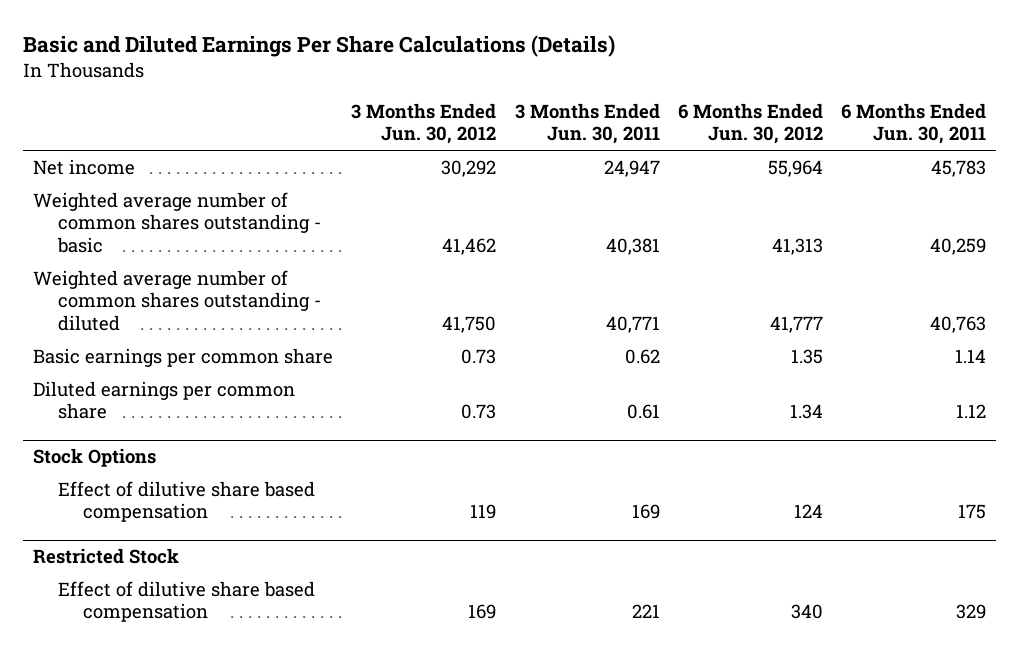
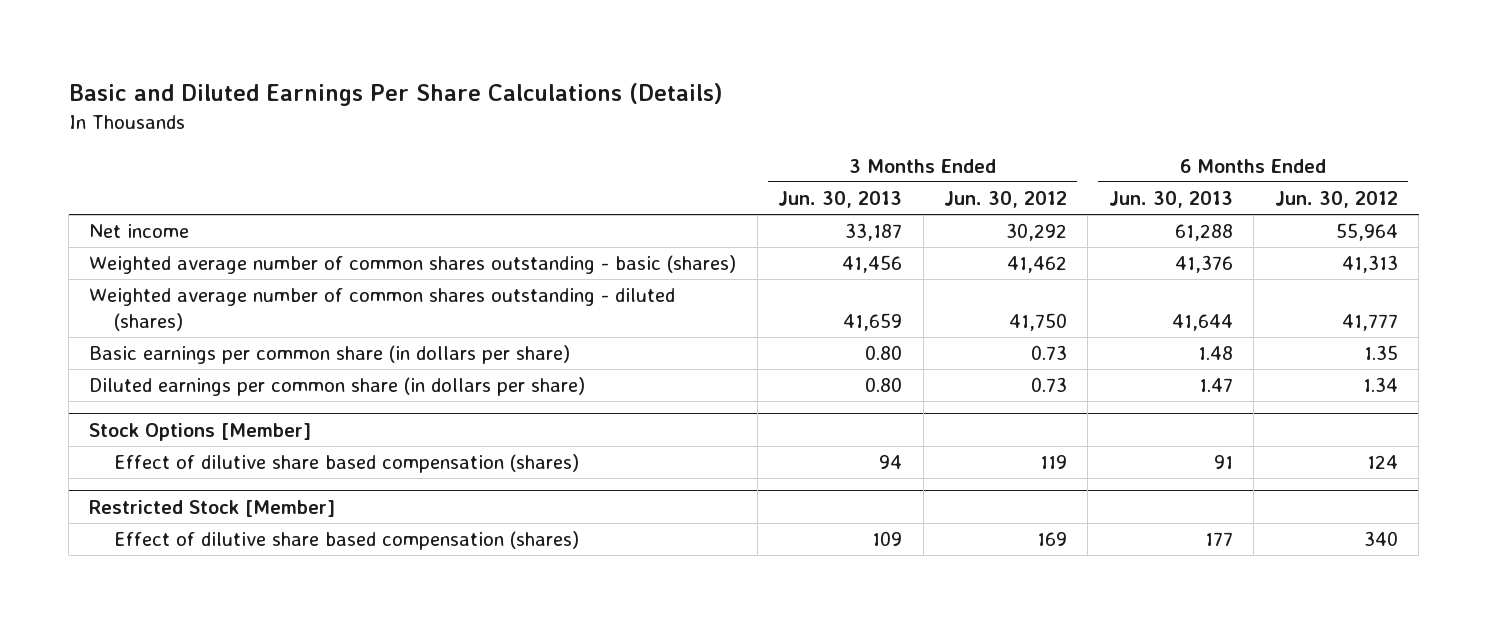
- | 3 Months Ended Jun. 30, 2012 | 3 Months Ended Jun. 30, 2011 | 6 Months Ended Jun. 30, 2012 | 6 Months Ended Jun. 30, 2011
+ | 3 Months Ended Jun. 30, 2013 | 3 Months Ended Jun. 30, 2012 | 6 Months Ended Jun. 30, 2013 | 6 Months Ended Jun. 30, 2012
- Weighted average number of common shares outstanding - basic | 41,462 | 40,381 | 41,313 | 40,259
- Weighted average number of common shares outstanding - diluted | 41,750 | 40,771 | 41,777 | 40,763
- Basic earnings per common share | 0.73 | 0.62 | 1.35 | 1.14
- Diluted earnings per common share | 0.73 | 0.61 | 1.34 | 1.12
- Stock Options
- Effect of dilutive share based compensation | 119 | 169 | 124 | 175
- Restricted Stock
- Effect of dilutive share based compensation | 169 | 221 | 340 | 329
+ Weighted average number of common shares outstanding - basic (shares) | 41,456 | 41,462 | 41,376 | 41,313
+ Weighted average number of common shares outstanding - diluted (shares) | 41,659 | 41,750 | 41,644 | 41,777
+ Basic earnings per common share (in dollars per share) | 0.80 | 0.73 | 1.48 | 1.35
+ Diluted earnings per common share (in dollars per share) | 0.80 | 0.73 | 1.47 | 1.34
+ Stock Options [Member]
+ Effect of dilutive share based compensation (shares) | 94 | 119 | 91 | 124
+ Restricted Stock [Member]
+ Effect of dilutive share based compensation (shares) | 109 | 169 | 177 | 340

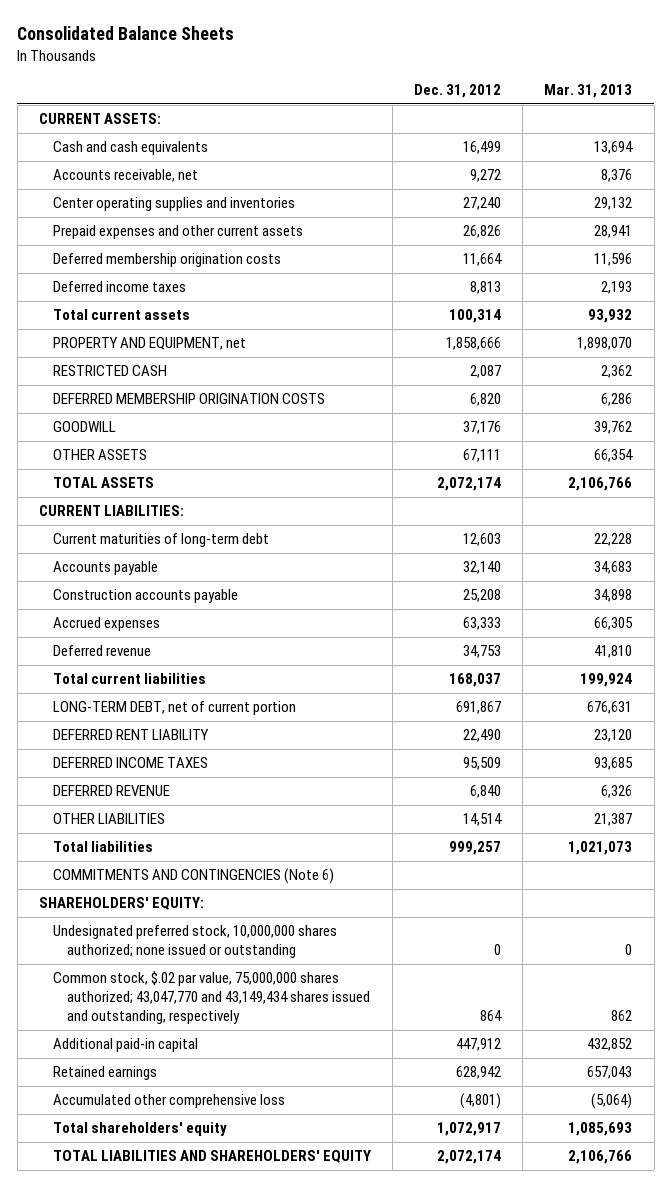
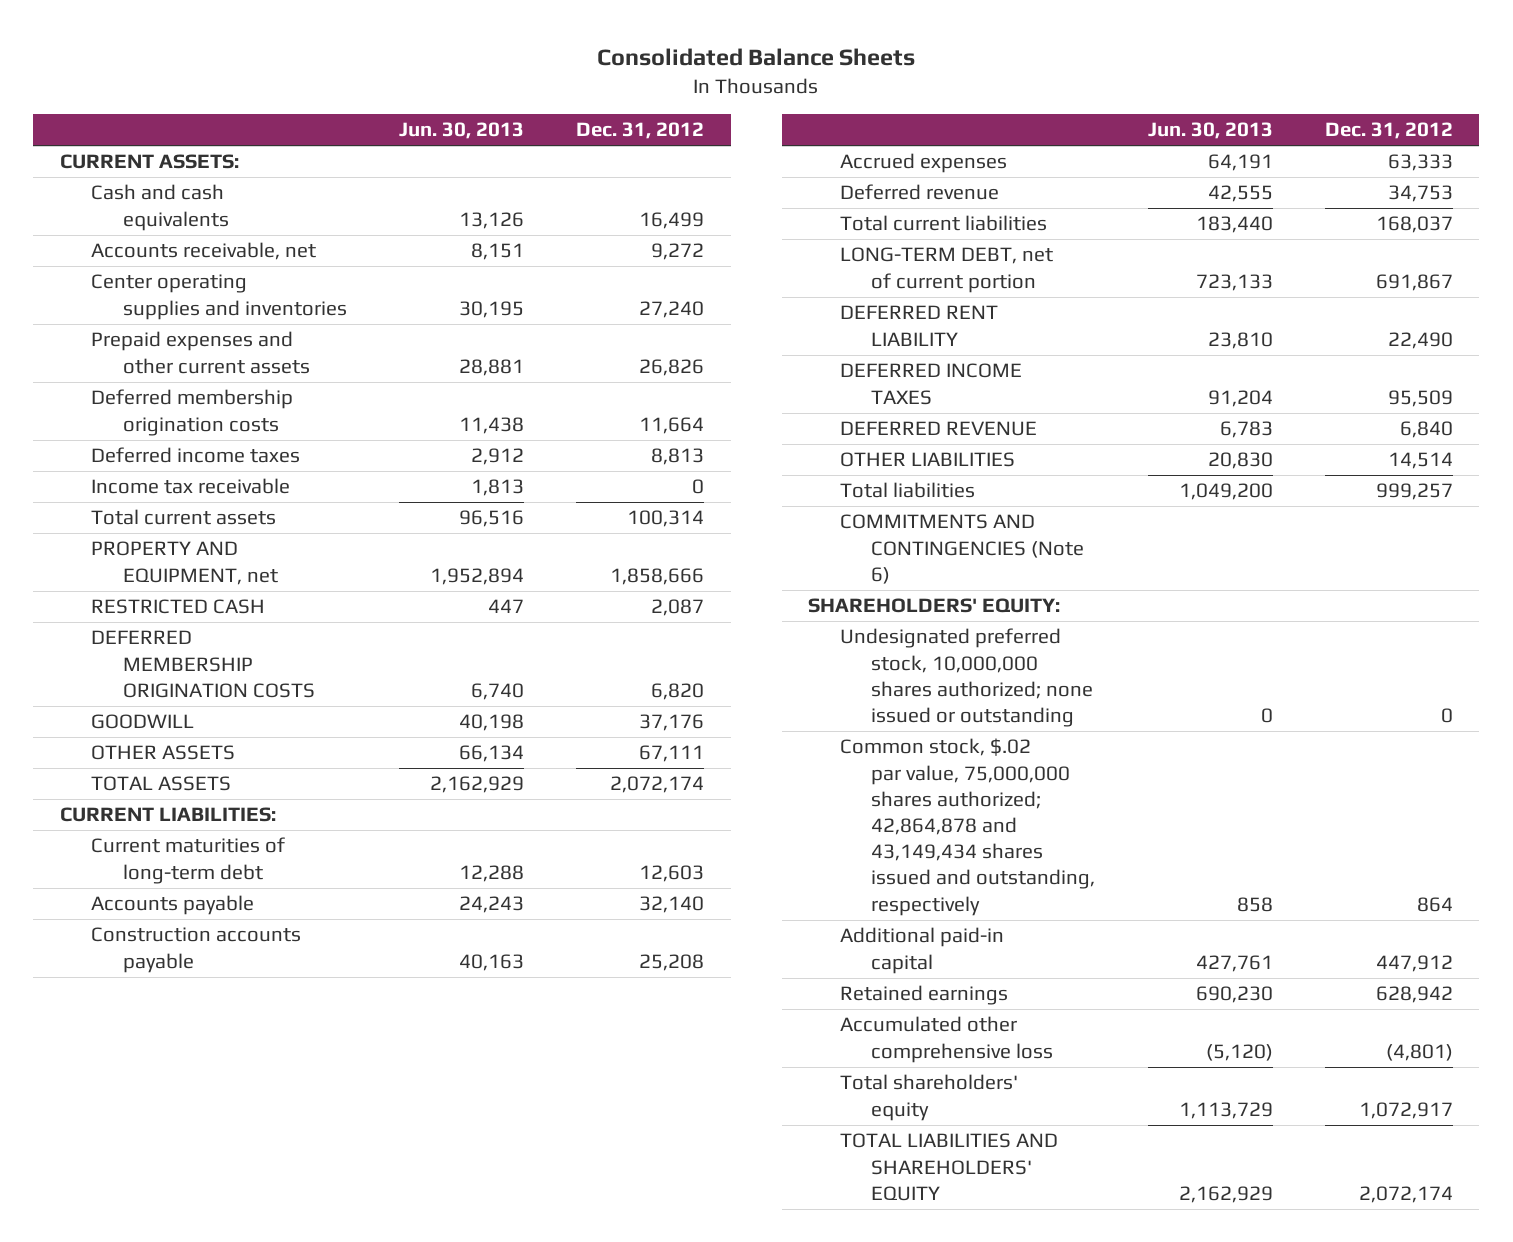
- | Dec. 31, 2012 | Mar. 31, 2013
+ | Jun. 30, 2013 | Dec. 31, 2012
+ Income tax receivable | 1,813 | 0
- Common stock, $.02 par value, 75,000,000 shares authorized; 43,047,770 and 43,149,434 shares issued and outstanding, respectively | 864 | 862
+ Common stock, $.02 par value, 75,000,000 shares authorized; 42,864,878 and 43,149,434 shares issued and outstanding, respectively | 858 | 864

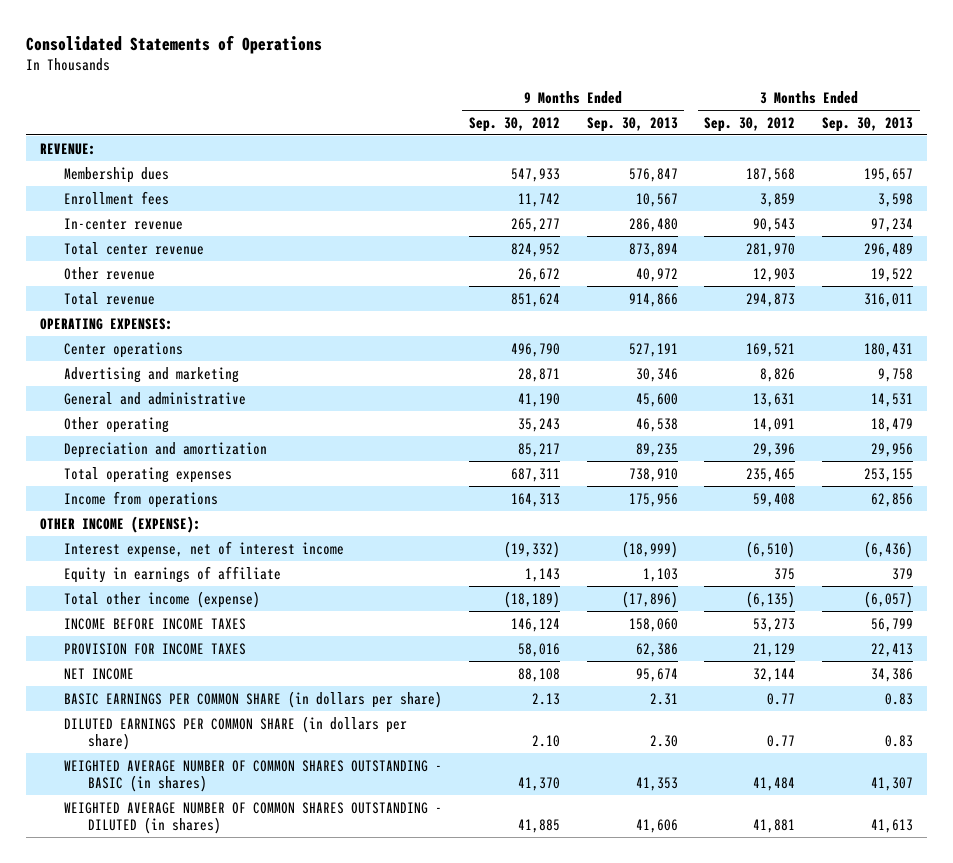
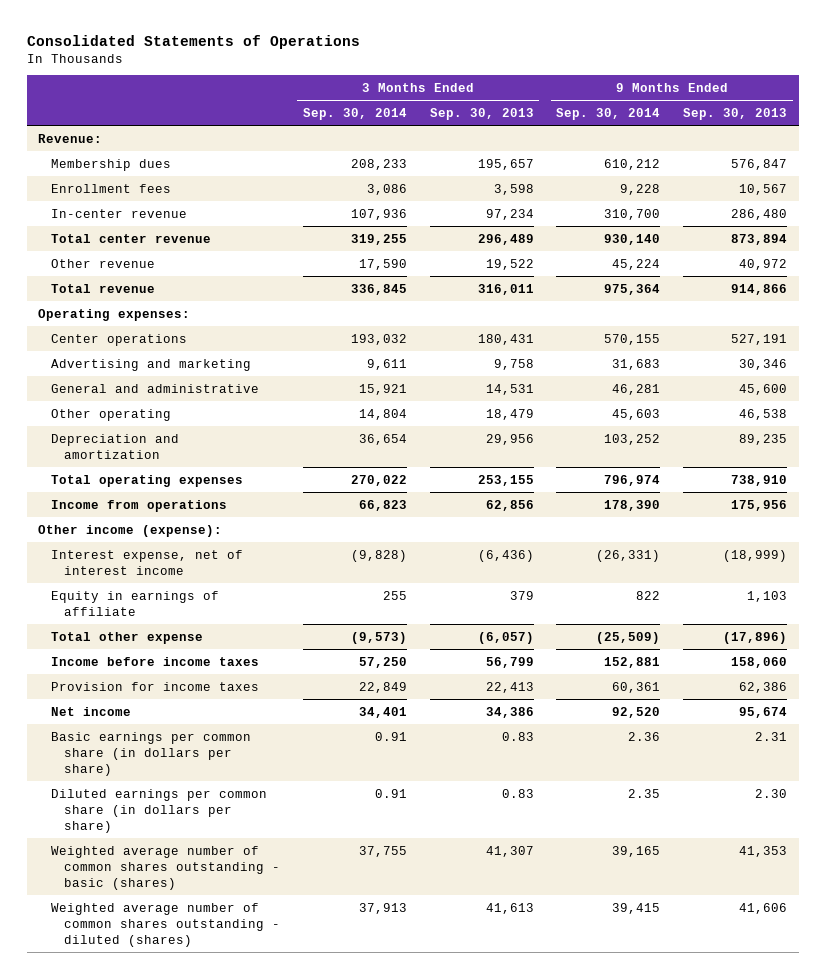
- | 9 Months Ended Sep. 30, 2012 | 9 Months Ended Sep. 30, 2013 | 3 Months Ended Sep. 30, 2012 | 3 Months Ended Sep. 30, 2013
+ | 3 Months Ended Sep. 30, 2014 | 3 Months Ended Sep. 30, 2013 | 9 Months Ended Sep. 30, 2014 | 9 Months Ended Sep. 30, 2013
- REVENUE:
+ Revenue:
- OPERATING EXPENSES:
+ Operating expenses:
- OTHER INCOME (EXPENSE):
+ Other income (expense):
- Total other income (expense) | (18,189) | (17,896) | (6,135) | (6,057)
- INCOME BEFORE INCOME TAXES | 146,124 | 158,060 | 53,273 | 56,799
- PROVISION FOR INCOME TAXES | 58,016 | 62,386 | 21,129 | 22,413
- NET INCOME | 88,108 | 95,674 | 32,144 | 34,386
- BASIC EARNINGS PER COMMON SHARE (in dollars per share) | 2.13 | 2.31 | 0.77 | 0.83
- DILUTED EARNINGS PER COMMON SHARE (in dollars per share) | 2.10 | 2.30 | 0.77 | 0.83
- WEIGHTED AVERAGE NUMBER OF COMMON SHARES OUTSTANDING - BASIC (in shares) | 41,370 | 41,353 | 41,484 | 41,307
- WEIGHTED AVERAGE NUMBER OF COMMON SHARES OUTSTANDING - DILUTED (in shares) | 41,885 | 41,606 | 41,881 | 41,613
+ Total other expense | (9,573) | (6,057) | (25,509) | (17,896)
+ Income before income taxes | 57,250 | 56,799 | 152,881 | 158,060
+ Provision for income taxes | 22,849 | 22,413 | 60,361 | 62,386
+ Net income | 34,401 | 34,386 | 92,520 | 95,674
+ Basic earnings per common share (in dollars per share) | 0.91 | 0.83 | 2.36 | 2.31
+ Diluted earnings per common share (in dollars per share) | 0.91 | 0.83 | 2.35 | 2.30
+ Weighted average number of common shares outstanding - basic (shares) | 37,755 | 41,307 | 39,165 | 41,353
+ Weighted average number of common shares outstanding - diluted (shares) | 37,913 | 41,613 | 39,415 | 41,606

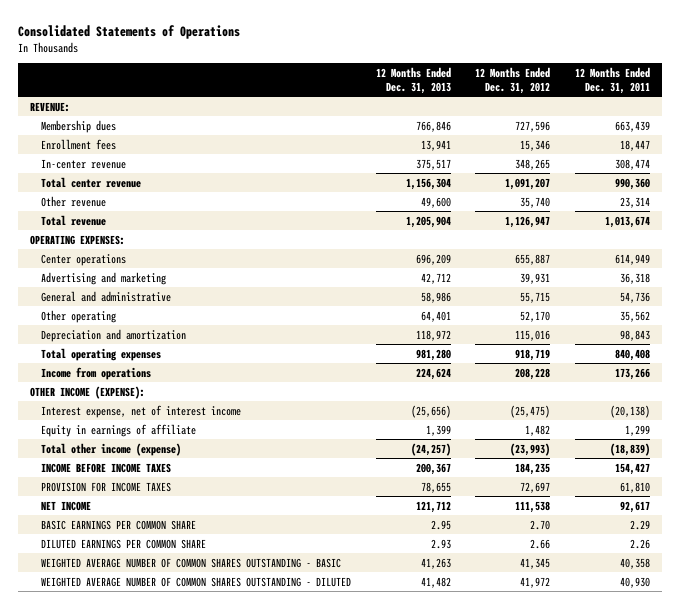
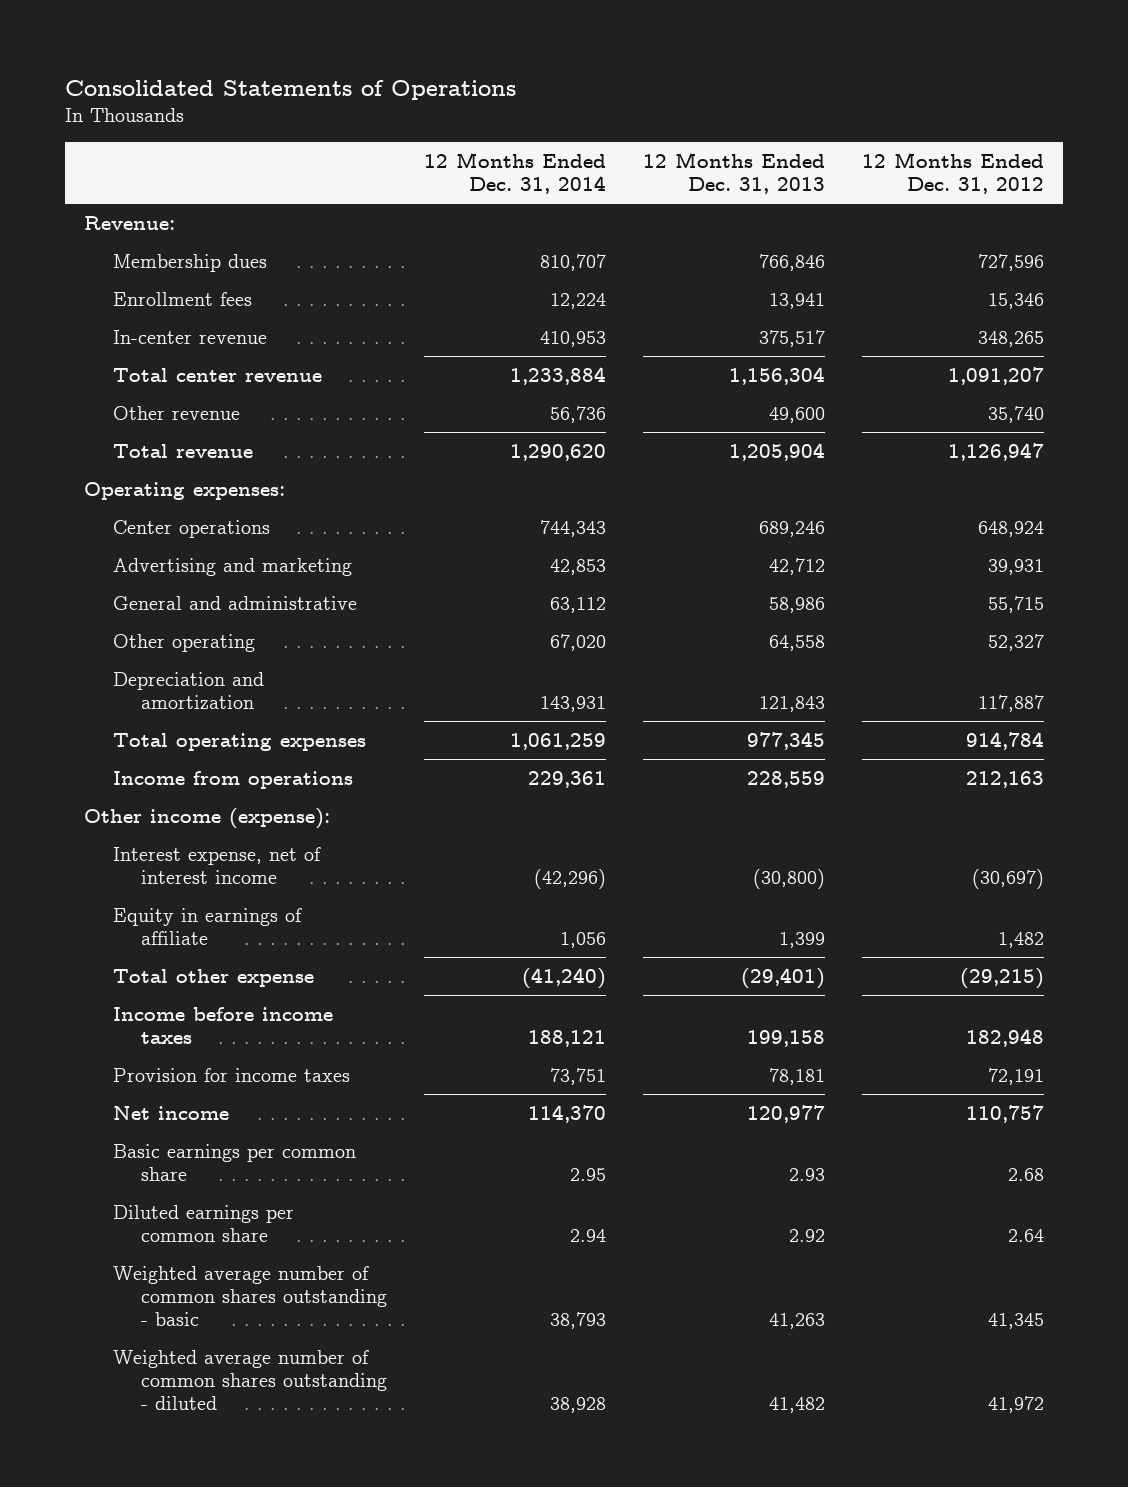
- | 12 Months Ended Dec. 31, 2013 | 12 Months Ended Dec. 31, 2012 | 12 Months Ended Dec. 31, 2011
+ | 12 Months Ended Dec. 31, 2014 | 12 Months Ended Dec. 31, 2013 | 12 Months Ended Dec. 31, 2012
- REVENUE:
+ Revenue:
- OPERATING EXPENSES:
- Center operations | 696,209 | 655,887 | 614,949
+ Operating expenses:
+ Center operations | 744,343 | 689,246 | 648,924
- Other operating | 64,401 | 52,170 | 35,562
- Depreciation and amortization | 118,972 | 115,016 | 98,843
- Total operating expenses | 981,280 | 918,719 | 840,408
- Income from operations | 224,624 | 208,228 | 173,266
- OTHER INCOME (EXPENSE):
- Interest expense, net of interest income | (25,656) | (25,475) | (20,138)
+ Other operating | 67,020 | 64,558 | 52,327
+ Depreciation and amortization | 143,931 | 121,843 | 117,887
+ Total operating expenses | 1,061,259 | 977,345 | 914,784
+ Income from operations | 229,361 | 228,559 | 212,163
+ Other income (expense):
+ Interest expense, net of interest income | (42,296) | (30,800) | (30,697)
- Total other income (expense) | (24,257) | (23,993) | (18,839)
- INCOME BEFORE INCOME TAXES | 200,367 | 184,235 | 154,427
- PROVISION FOR INCOME TAXES | 78,655 | 72,697 | 61,810
- NET INCOME | 121,712 | 111,538 | 92,617
- BASIC EARNINGS PER COMMON SHARE | 2.95 | 2.70 | 2.29
- DILUTED EARNINGS PER COMMON SHARE | 2.93 | 2.66 | 2.26
- WEIGHTED AVERAGE NUMBER OF COMMON SHARES OUTSTANDING - BASIC | 41,263 | 41,345 | 40,358
- WEIGHTED AVERAGE NUMBER OF COMMON SHARES OUTSTANDING - DILUTED | 41,482 | 41,972 | 40,930
+ Total other expense | (41,240) | (29,401) | (29,215)
+ Income before income taxes | 188,121 | 199,158 | 182,948
+ Provision for income taxes | 73,751 | 78,181 | 72,191
+ Net income | 114,370 | 120,977 | 110,757
+ Basic earnings per common share | 2.95 | 2.93 | 2.68
+ Diluted earnings per common share | 2.94 | 2.92 | 2.64
+ Weighted average number of common shares outstanding - basic | 38,793 | 41,263 | 41,345
+ Weighted average number of common shares outstanding - diluted | 38,928 | 41,482 | 41,972

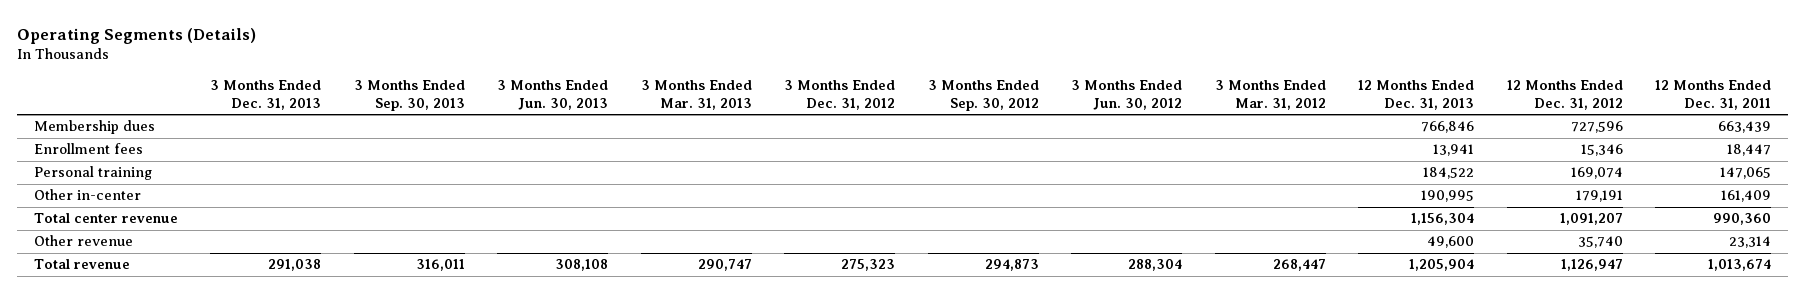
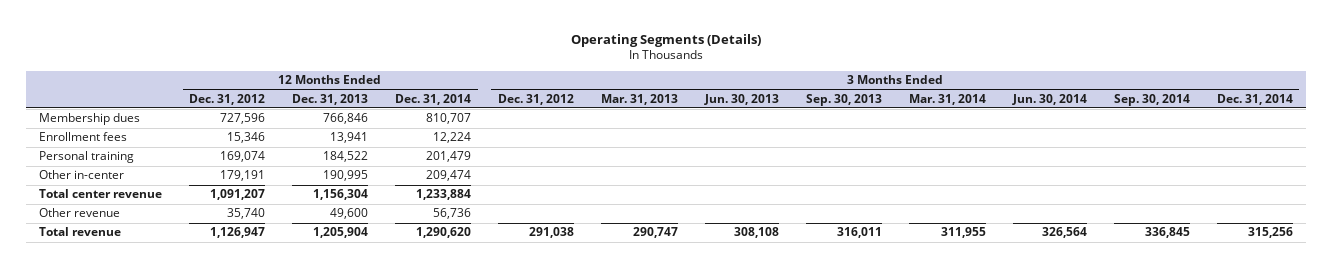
- | 3 Months Ended Dec. 31, 2013 | 3 Months Ended Sep. 30, 2013 | 3 Months Ended Jun. 30, 2013 | 3 Months Ended Mar. 31, 2013 | 3 Months Ended Dec. 31, 2012 | 3 Months Ended Sep. 30, 2012 | 3 Months Ended Jun. 30, 2012 | 3 Months Ended Mar. 31, 2012 | 12 Months Ended Dec. 31, 2013 | 12 Months Ended Dec. 31, 2012 | 12 Months Ended Dec. 31, 2011
+ | 12 Months Ended Dec. 31, 2012 | 12 Months Ended Dec. 31, 2013 | 12 Months Ended Dec. 31, 2014 | 3 Months Ended Dec. 31, 2012 | 3 Months Ended Mar. 31, 2013 | 3 Months Ended Jun. 30, 2013 | 3 Months Ended Sep. 30, 2013 | 3 Months Ended Mar. 31, 2014 | 3 Months Ended Jun. 30, 2014 | 3 Months Ended Sep. 30, 2014 | 3 Months Ended Dec. 31, 2014
- Total revenue | 291,038 | 316,011 | 308,108 | 290,747 | 275,323 | 294,873 | 288,304 | 268,447 | 1,205,904 | 1,126,947 | 1,013,674
+ Total revenue | 1,126,947 | 1,205,904 | 1,290,620 | 291,038 | 290,747 | 308,108 | 316,011 | 311,955 | 326,564 | 336,845 | 315,256

